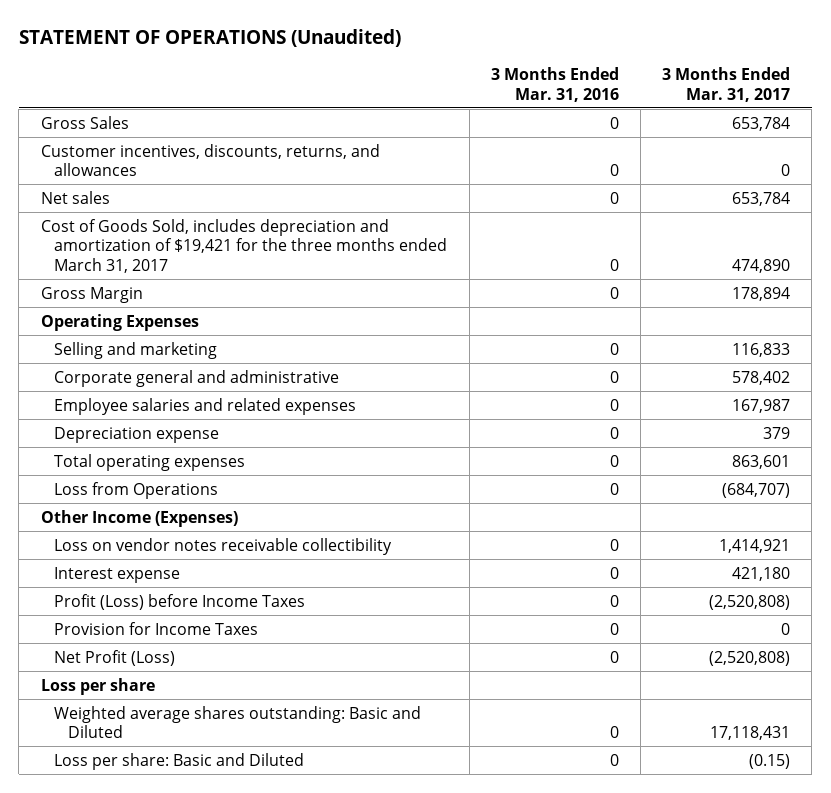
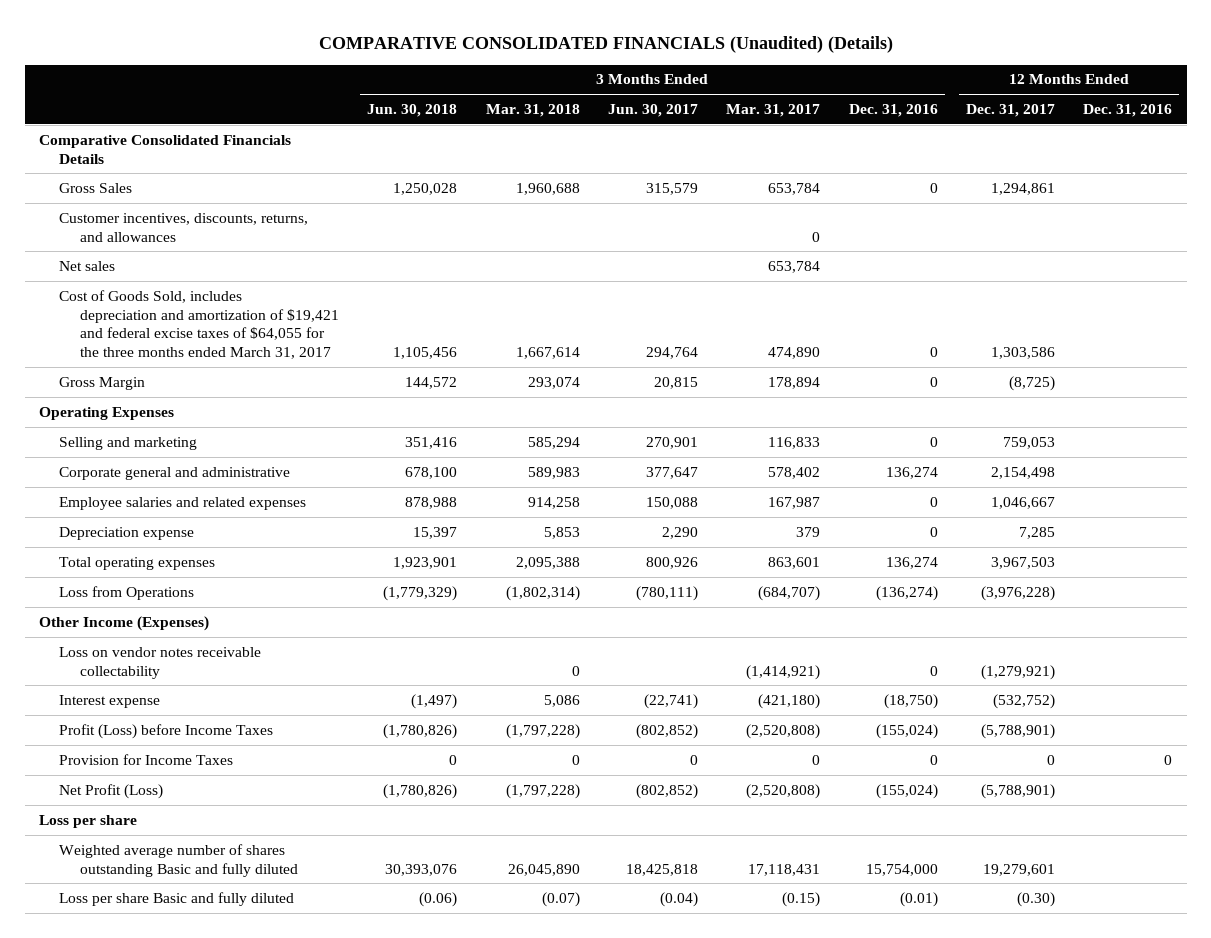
- STATEMENT OF OPERATIONS (Unaudited)
+ COMPARATIVE CONSOLIDATED FINANCIALS (Unaudited) (Details)
- | 3 Months Ended Mar. 31, 2016 | 3 Months Ended Mar. 31, 2017
+ | 3 Months Ended Jun. 30, 2018 | 3 Months Ended Mar. 31, 2018 | 3 Months Ended Jun. 30, 2017 | 3 Months Ended Mar. 31, 2017 | 3 Months Ended Dec. 31, 2016 | 12 Months Ended Dec. 31, 2017 | 12 Months Ended Dec. 31, 2016
+ Comparative Consolidated Financials Details
- Cost of Goods Sold, includes depreciation and amortization of $19,421 for the three months ended March 31, 2017 | 0 | 474,890
+ Cost of Goods Sold, includes depreciation and amortization of $19,421 and federal excise taxes of $64,055 for the three months ended March 31, 2017 | 1,105,456 | 1,667,614 | 294,764 | 474,890 | 0 | 1,303,586 |
- Loss on vendor notes receivable collectibility | 0 | 1,414,921
- Interest expense | 0 | 421,180
+ Loss on vendor notes receivable collectability | | 0 | | (1,414,921) | 0 | (1,279,921) |
+ Interest expense | (1,497) | 5,086 | (22,741) | (421,180) | (18,750) | (532,752) |
- Weighted average shares outstanding: Basic and Diluted | 0 | 17,118,431
- Loss per share: Basic and Diluted | 0 | (0.15)
+ Weighted average number of shares outstanding Basic and fully diluted | 30,393,076 | 26,045,890 | 18,425,818 | 17,118,431 | 15,754,000 | 19,279,601 |
+ Loss per share Basic and fully diluted | (0.06) | (0.07) | (0.04) | (0.15) | (0.01) | (0.30) |

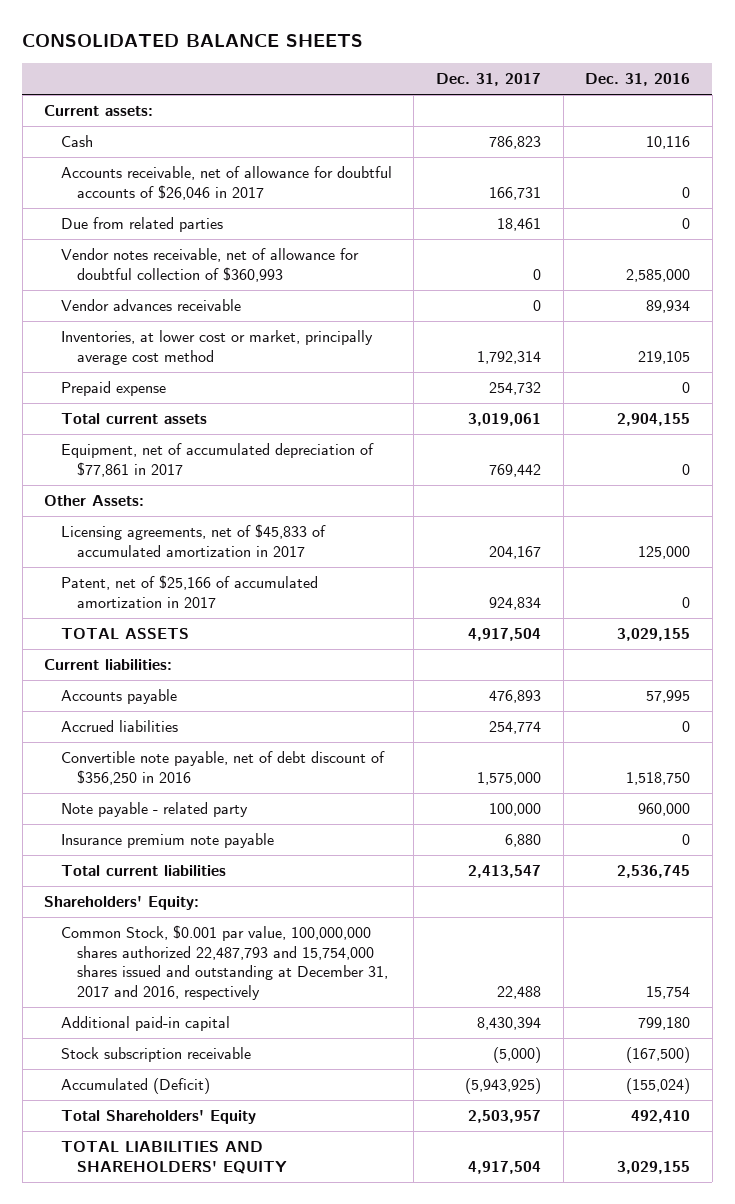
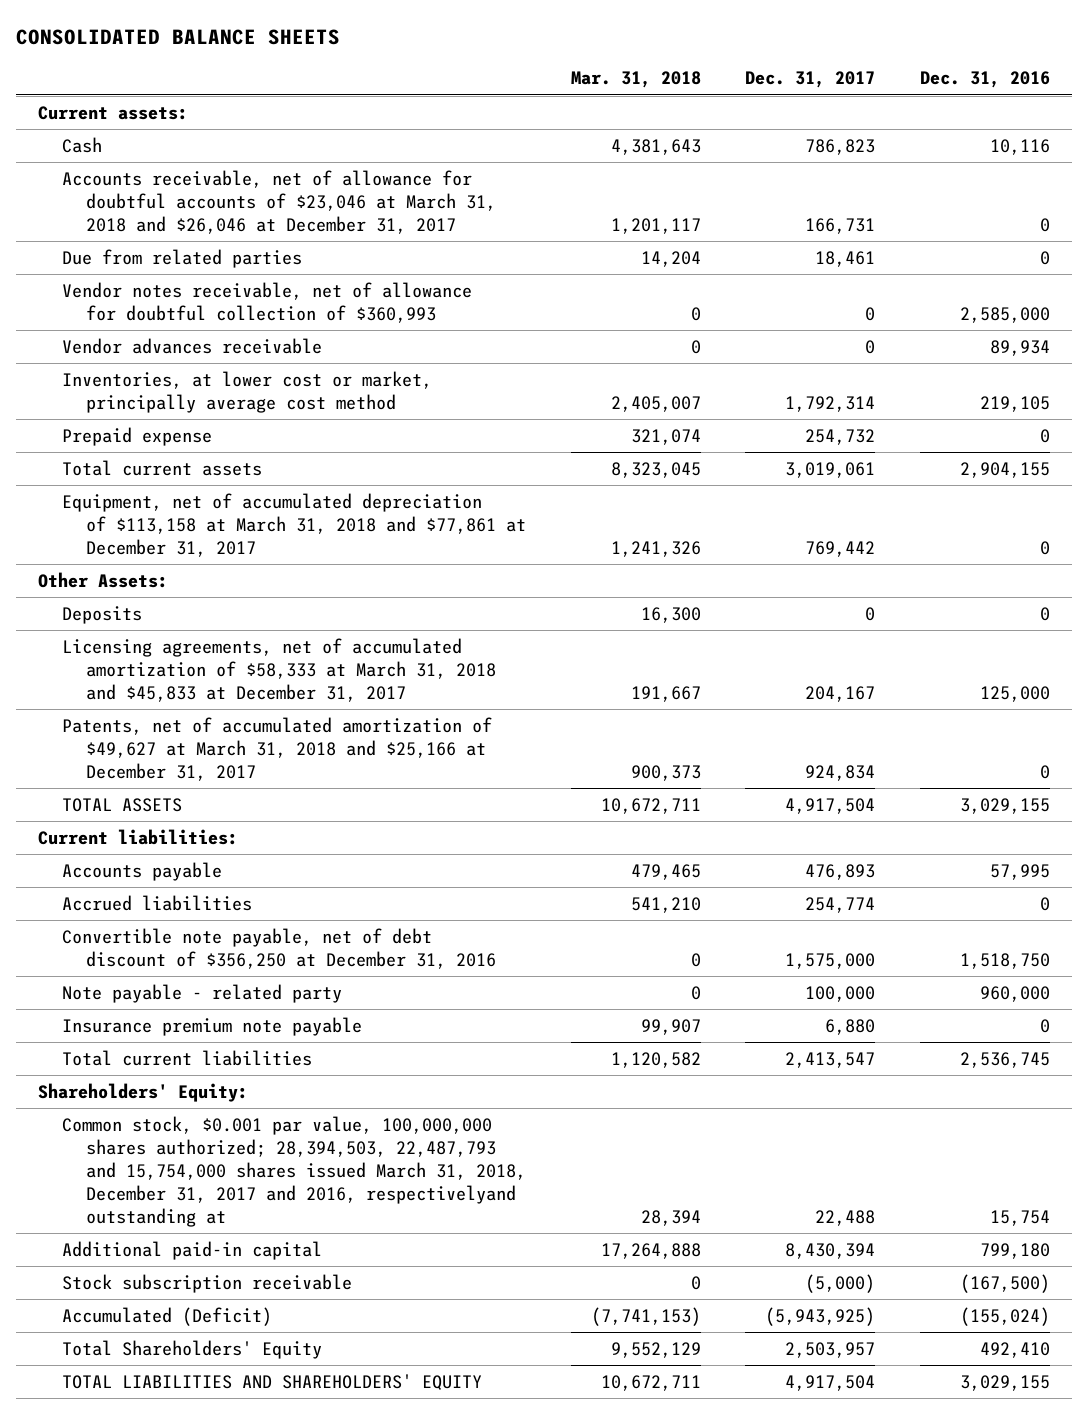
- | Dec. 31, 2017 | Dec. 31, 2016
+ | Mar. 31, 2018 | Dec. 31, 2017 | Dec. 31, 2016
- Accounts receivable, net of allowance for doubtful accounts of $26,046 in 2017 | 166,731 | 0
+ Accounts receivable, net of allowance for doubtful accounts of $23,046 at March 31, 2018 and $26,046 at December 31, 2017 | 1,201,117 | 166,731 | 0
- Equipment, net of accumulated depreciation of $77,861 in 2017 | 769,442 | 0
+ Equipment, net of accumulated depreciation of $113,158 at March 31, 2018 and $77,861 at December 31, 2017 | 1,241,326 | 769,442 | 0
- Licensing agreements, net of $45,833 of accumulated amortization in 2017 | 204,167 | 125,000
- Patent, net of $25,166 of accumulated amortization in 2017 | 924,834 | 0
+ Deposits | 16,300 | 0 | 0
+ Licensing agreements, net of accumulated amortization of $58,333 at March 31, 2018 and $45,833 at December 31, 2017 | 191,667 | 204,167 | 125,000
+ Patents, net of accumulated amortization of $49,627 at March 31, 2018 and $25,166 at December 31, 2017 | 900,373 | 924,834 | 0
- Convertible note payable, net of debt discount of $356,250 in 2016 | 1,575,000 | 1,518,750
+ Convertible note payable, net of debt discount of $356,250 at December 31, 2016 | 0 | 1,575,000 | 1,518,750
- Common Stock, $0.001 par value, 100,000,000 shares authorized 22,487,793 and 15,754,000 shares issued and outstanding at December 31, 2017 and 2016, respectively | 22,488 | 15,754
+ Common stock, $0.001 par value, 100,000,000 shares authorized; 28,394,503, 22,487,793 and 15,754,000 shares issued March 31, 2018, December 31, 2017 and 2016, respectivelyand outstanding at | 28,394 | 22,488 | 15,754

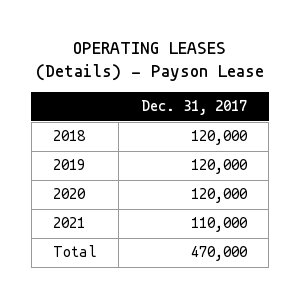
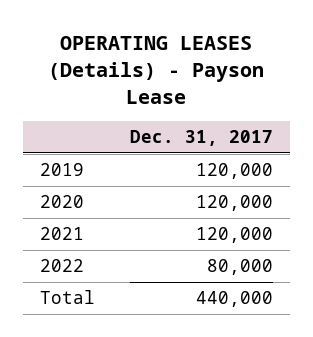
- 2018 | 120,000
- 2021 | 110,000
- Total | 470,000
+ 2021 | 120,000
+ 2022 | 80,000
+ Total | 440,000

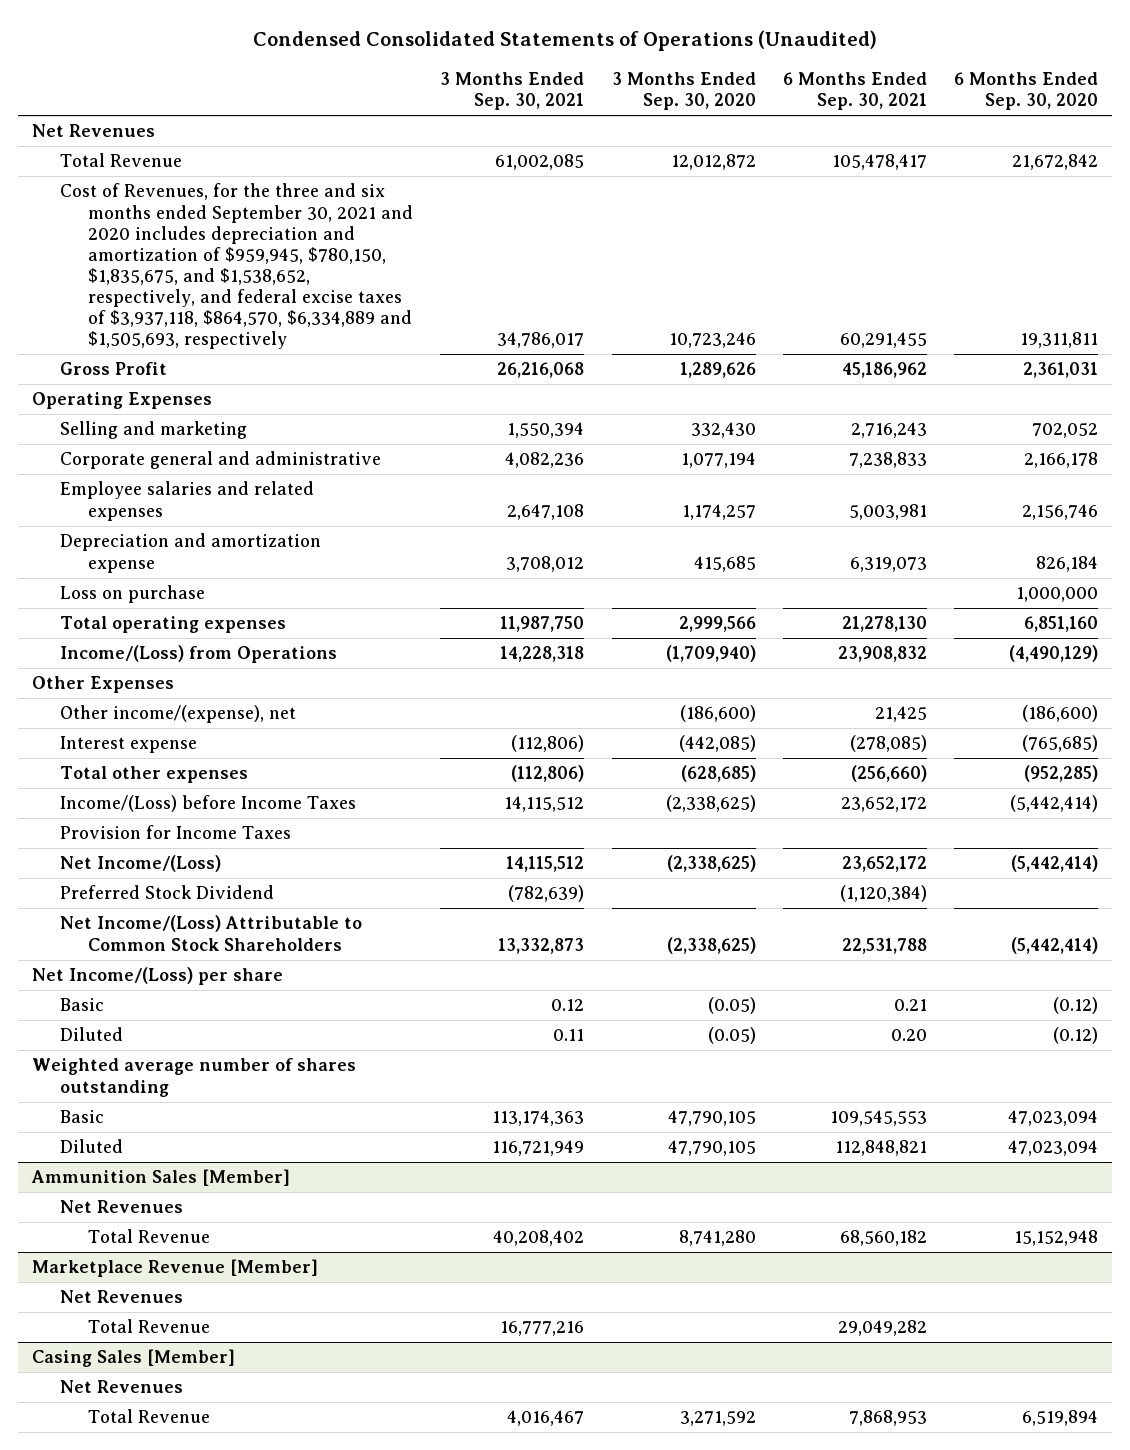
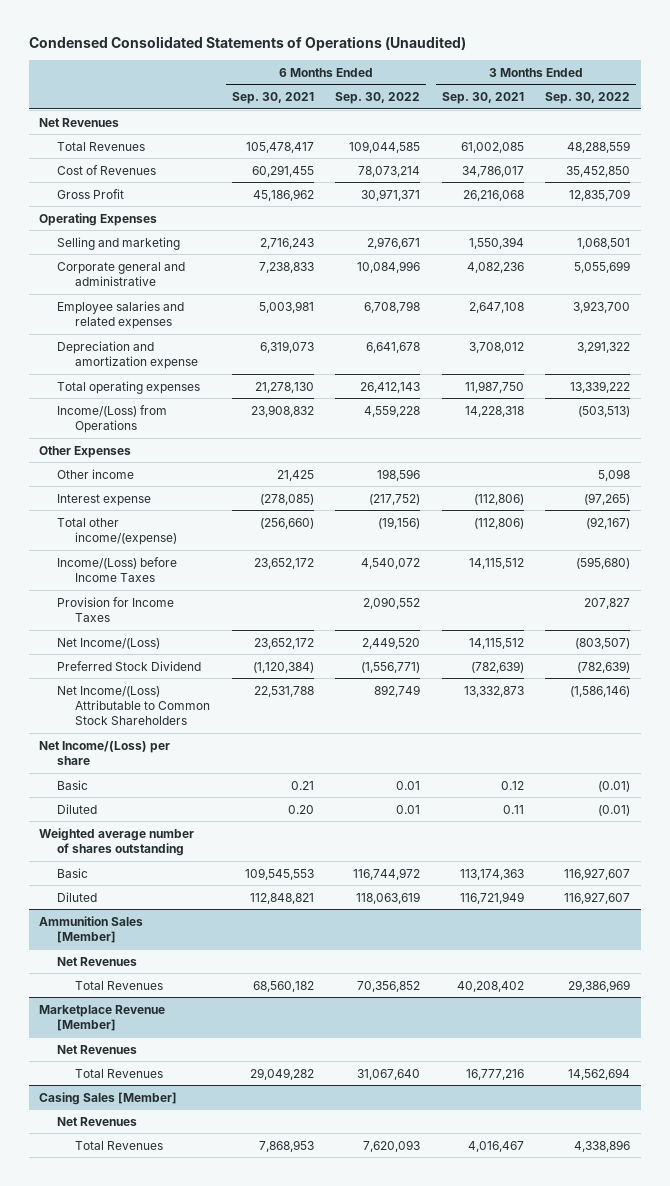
- | 3 Months Ended Sep. 30, 2021 | 3 Months Ended Sep. 30, 2020 | 6 Months Ended Sep. 30, 2021 | 6 Months Ended Sep. 30, 2020
+ | 6 Months Ended Sep. 30, 2021 | 6 Months Ended Sep. 30, 2022 | 3 Months Ended Sep. 30, 2021 | 3 Months Ended Sep. 30, 2022
- Total Revenue | 61,002,085 | 12,012,872 | 105,478,417 | 21,672,842
- Cost of Revenues, for the three and six months ended September 30, 2021 and 2020 includes depreciation and amortization of $959,945, $780,150, $1,835,675, and $1,538,652, respectively, and federal excise taxes of $3,937,118, $864,570, $6,334,889 and $1,505,693, respectively | 34,786,017 | 10,723,246 | 60,291,455 | 19,311,811
+ Total Revenues | 105,478,417 | 109,044,585 | 61,002,085 | 48,288,559
+ Cost of Revenues | 60,291,455 | 78,073,214 | 34,786,017 | 35,452,850
- Loss on purchase | | | | 1,000,000
- Other income/(expense), net | | (186,600) | 21,425 | (186,600)
+ Other income | 21,425 | 198,596 | | 5,098
- Total other expenses | (112,806) | (628,685) | (256,660) | (952,285)
+ Total other income/(expense) | (256,660) | (19,156) | (112,806) | (92,167)
@ Ammunition Sales [Member]
- Total Revenue | 40,208,402 | 8,741,280 | 68,560,182 | 15,152,948
+ Total Revenues | 68,560,182 | 70,356,852 | 40,208,402 | 29,386,969
@ Marketplace Revenue [Member]
- Total Revenue | 16,777,216 | | 29,049,282 |
+ Total Revenues | 29,049,282 | 31,067,640 | 16,777,216 | 14,562,694
@ Casing Sales [Member]
- Total Revenue | 4,016,467 | 3,271,592 | 7,868,953 | 6,519,894
+ Total Revenues | 7,868,953 | 7,620,093 | 4,016,467 | 4,338,896

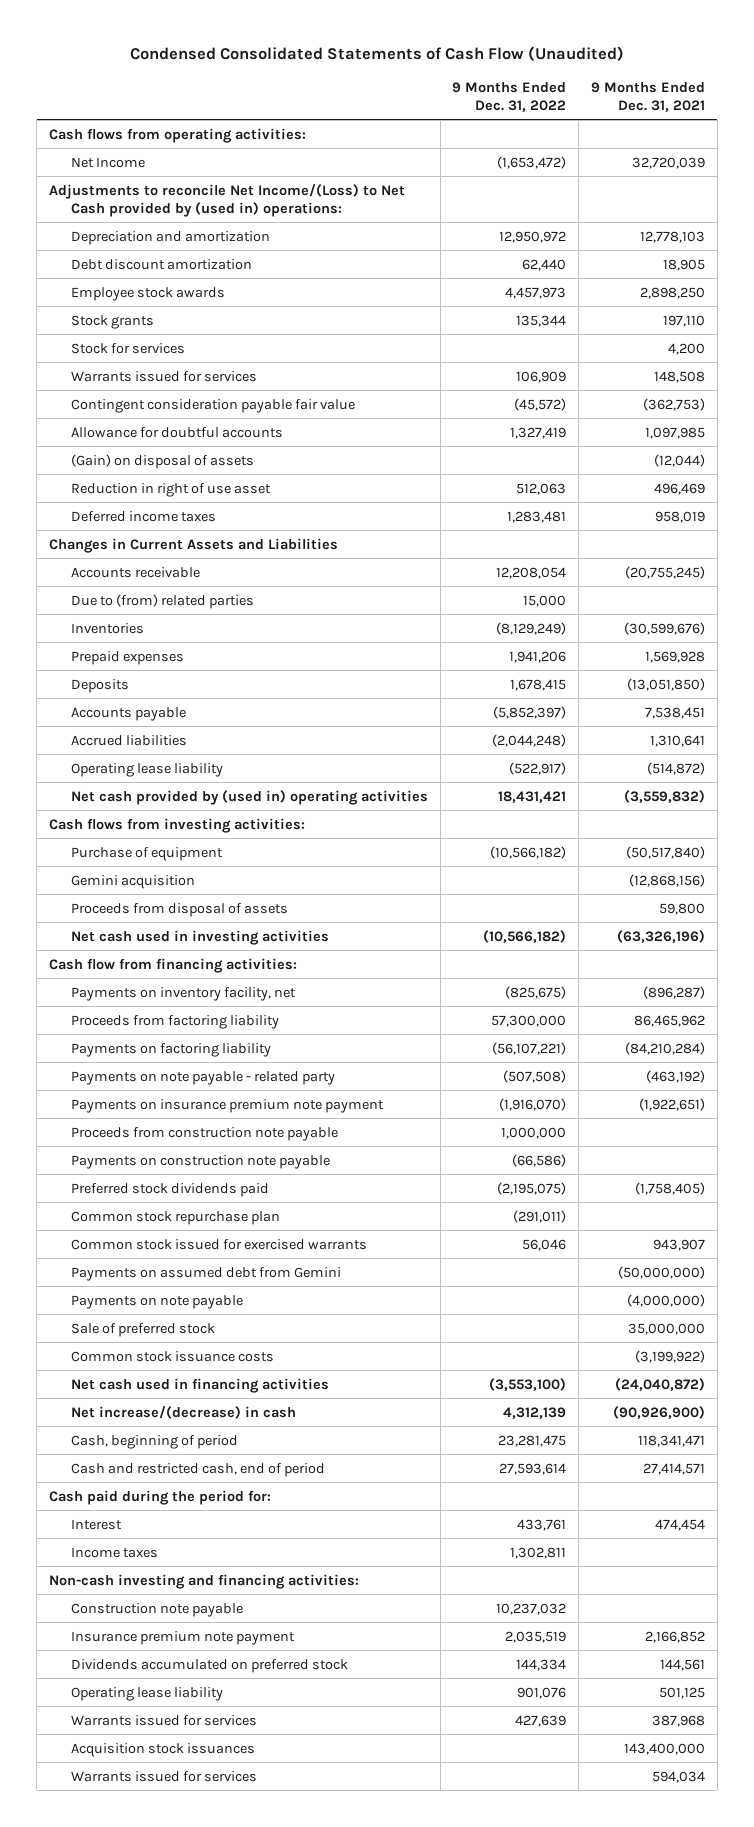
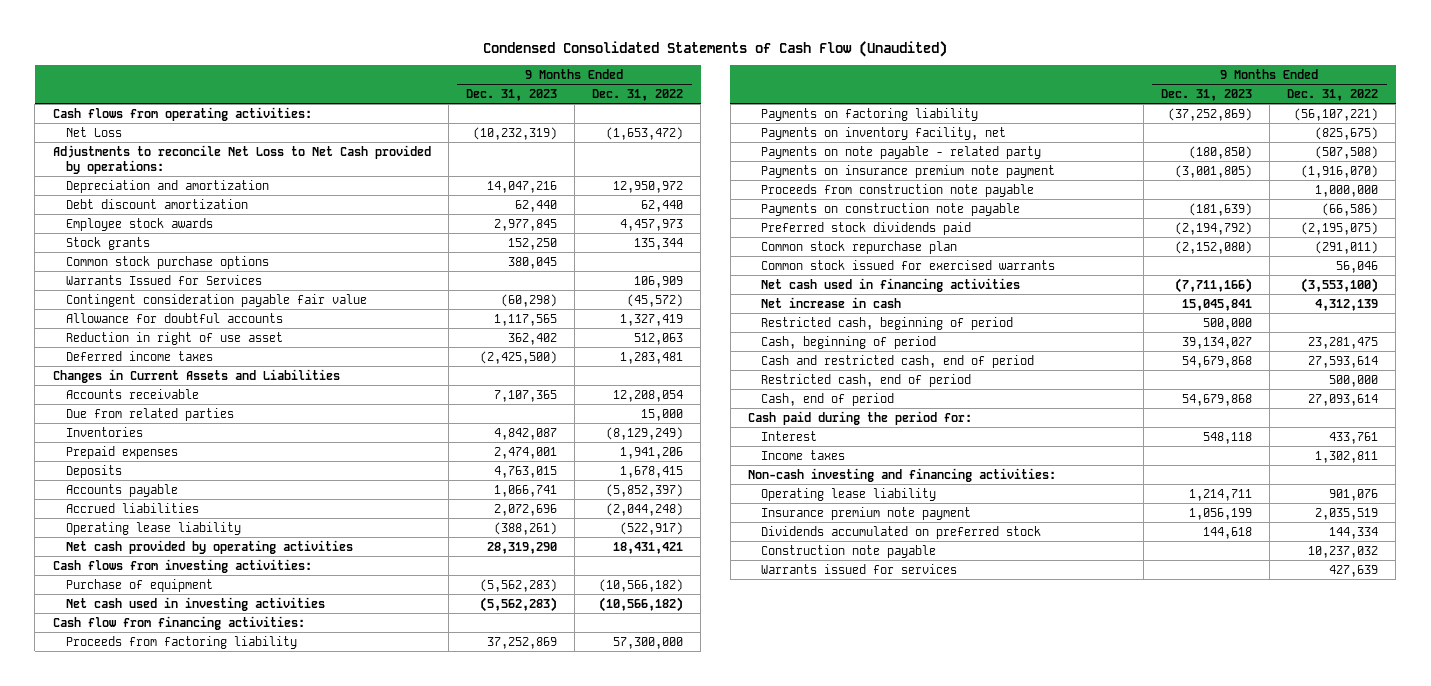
- | 9 Months Ended Dec. 31, 2022 | 9 Months Ended Dec. 31, 2021
+ | 9 Months Ended Dec. 31, 2023 | 9 Months Ended Dec. 31, 2022
- Net Income | (1,653,472) | 32,720,039
- Adjustments to reconcile Net Income/(Loss) to Net Cash provided by (used in) operations:
+ Net Loss | (10,232,319) | (1,653,472)
+ Adjustments to reconcile Net Loss to Net Cash provided by operations:
- Stock for services | | 4,200
- Warrants issued for services | 106,909 | 148,508
+ Common stock purchase options | 380,045 |
+ Warrants Issued for Services | | 106,909
- (Gain) on disposal of assets | | (12,044)
- Due to (from) related parties | 15,000 |
+ Due from related parties | | 15,000
- Net cash provided by (used in) operating activities | 18,431,421 | (3,559,832)
+ Net cash provided by operating activities | 28,319,290 | 18,431,421
- Gemini acquisition | | (12,868,156)
- Proceeds from disposal of assets | | 59,800
moved down: Payments on inventory facility, net | | (825,675)
- Payments on assumed debt from Gemini | | (50,000,000)
- Payments on note payable | | (4,000,000)
- Sale of preferred stock | | 35,000,000
- Common stock issuance costs | | (3,199,922)
- Net increase/(decrease) in cash | 4,312,139 | (90,926,900)
+ Net increase in cash | 15,045,841 | 4,312,139
+ Restricted cash, beginning of period | 500,000 |
+ Restricted cash, end of period | | 500,000
+ Cash, end of period | 54,679,868 | 27,093,614
moved up: Operating lease liability | 1,214,711 | 901,076
moved down: Construction note payable | | 10,237,032
- Acquisition stock issuances | | 143,400,000
- Warrants issued for services | | 594,034

